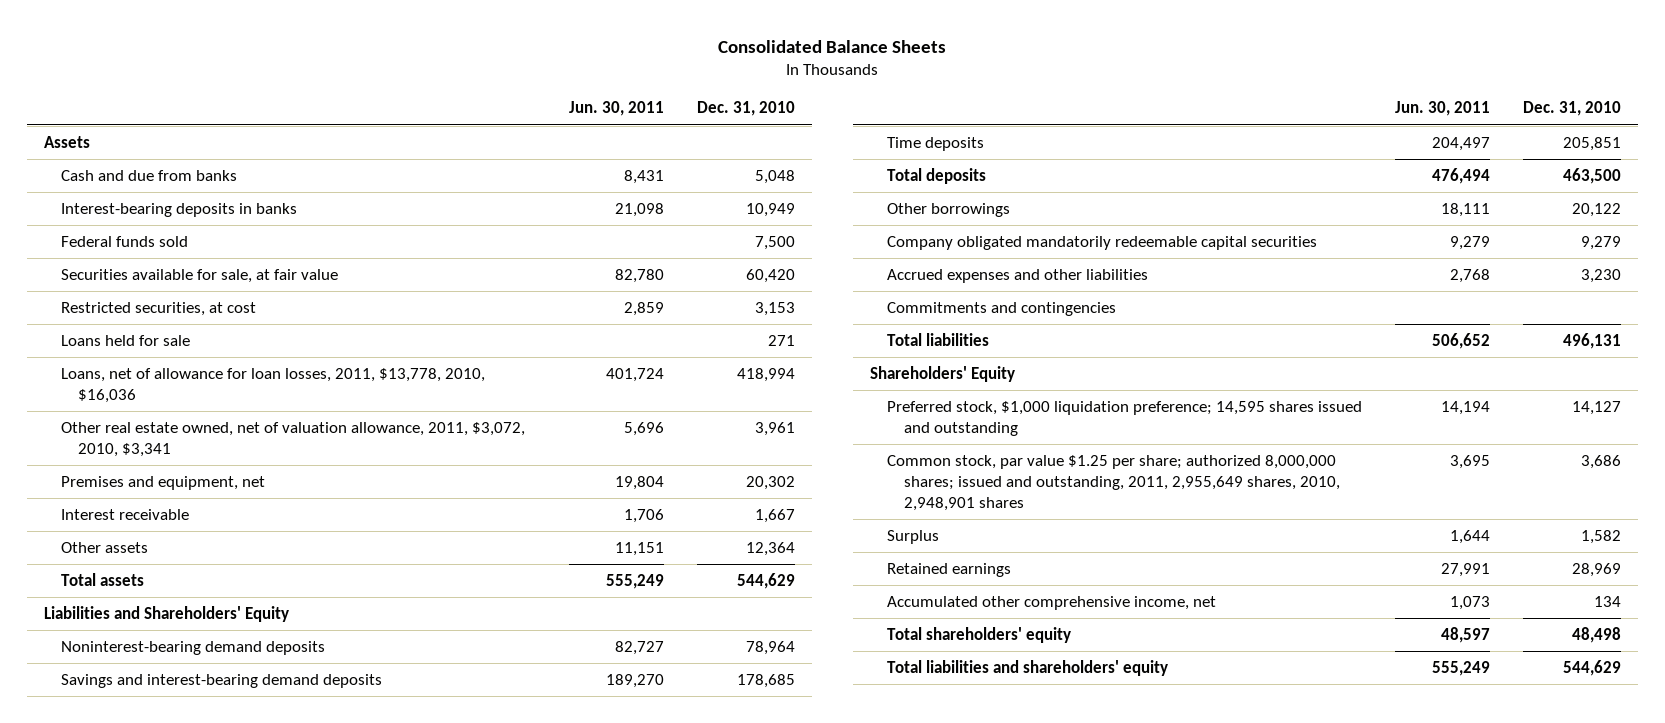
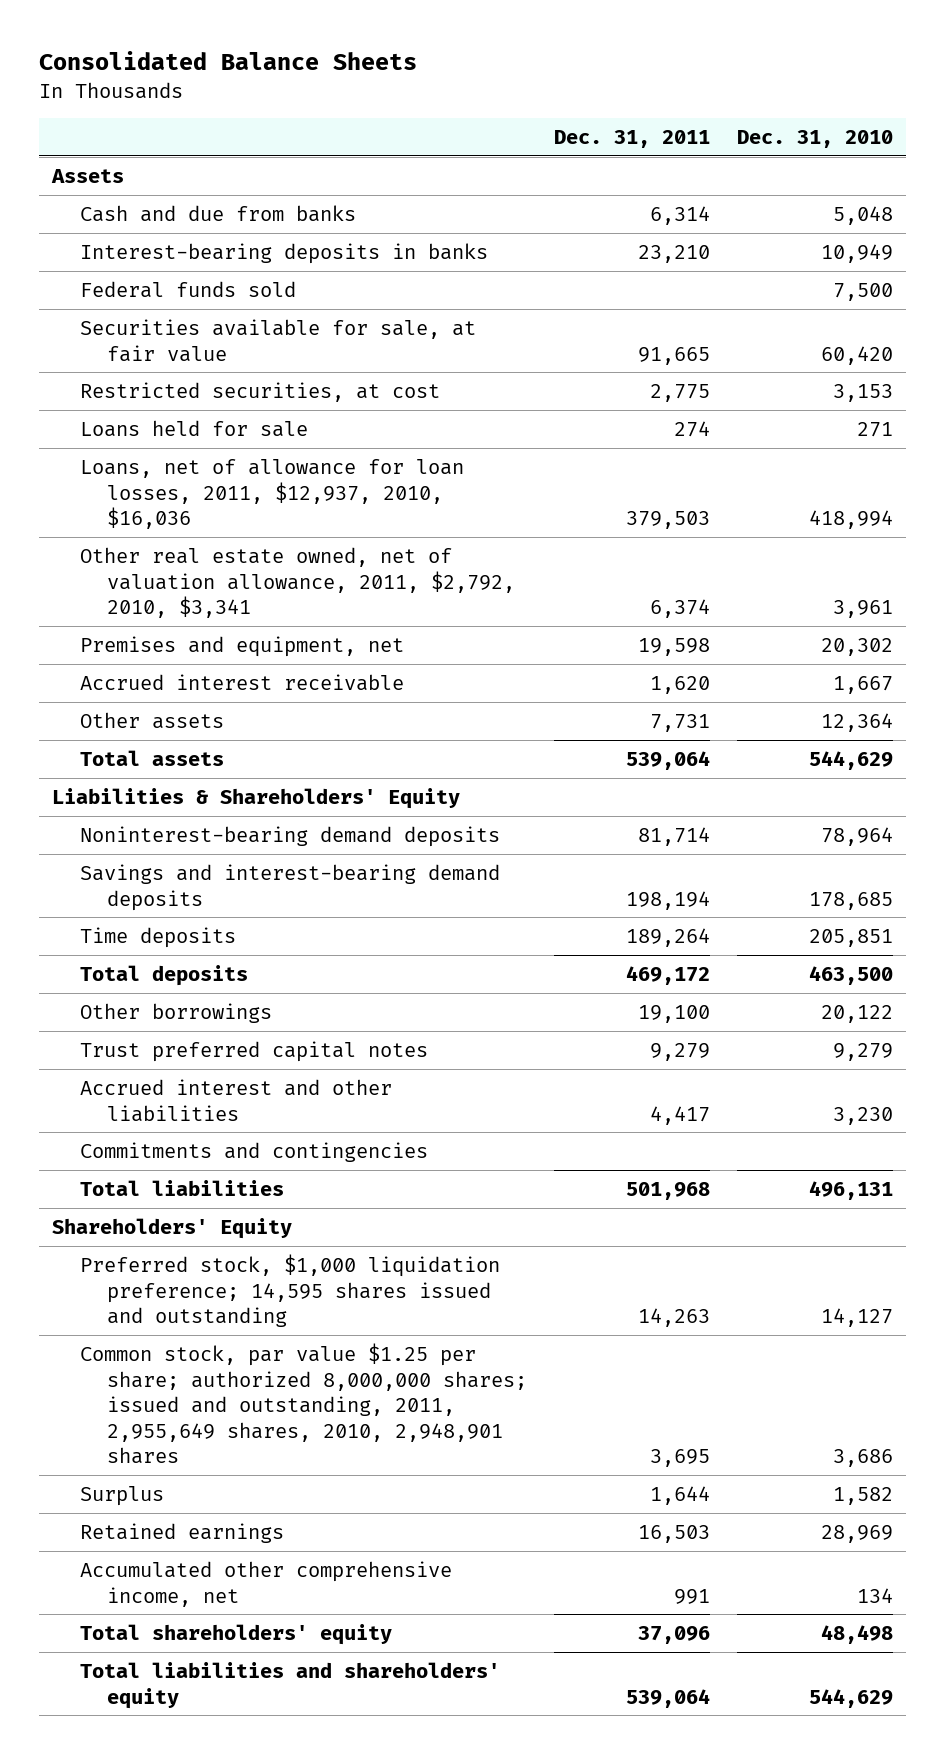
- | Jun. 30, 2011 | Dec. 31, 2010
+ | Dec. 31, 2011 | Dec. 31, 2010
- Loans, net of allowance for loan losses, 2011, $13,778, 2010, $16,036 | 401,724 | 418,994
- Other real estate owned, net of valuation allowance, 2011, $3,072, 2010, $3,341 | 5,696 | 3,961
+ Loans, net of allowance for loan losses, 2011, $12,937, 2010, $16,036 | 379,503 | 418,994
+ Other real estate owned, net of valuation allowance, 2011, $2,792, 2010, $3,341 | 6,374 | 3,961
- Interest receivable | 1,706 | 1,667
+ Accrued interest receivable | 1,620 | 1,667
- Liabilities and Shareholders' Equity
+ Liabilities & Shareholders' Equity
- Company obligated mandatorily redeemable capital securities | 9,279 | 9,279
- Accrued expenses and other liabilities | 2,768 | 3,230
+ Trust preferred capital notes | 9,279 | 9,279
+ Accrued interest and other liabilities | 4,417 | 3,230

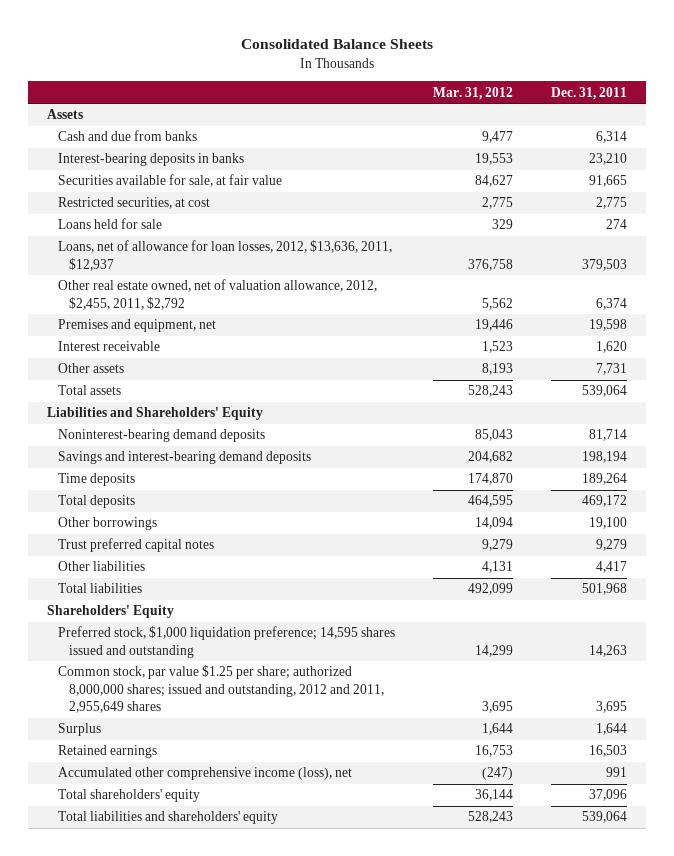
- | Dec. 31, 2011 | Dec. 31, 2010
+ | Mar. 31, 2012 | Dec. 31, 2011
- Federal funds sold | | 7,500
- Loans, net of allowance for loan losses, 2011, $12,937, 2010, $16,036 | 379,503 | 418,994
- Other real estate owned, net of valuation allowance, 2011, $2,792, 2010, $3,341 | 6,374 | 3,961
+ Loans, net of allowance for loan losses, 2012, $13,636, 2011, $12,937 | 376,758 | 379,503
+ Other real estate owned, net of valuation allowance, 2012, $2,455, 2011, $2,792 | 5,562 | 6,374
- Accrued interest receivable | 1,620 | 1,667
+ Interest receivable | 1,523 | 1,620
- Liabilities & Shareholders' Equity
+ Liabilities and Shareholders' Equity
- Accrued interest and other liabilities | 4,417 | 3,230
- Commitments and contingencies
+ Other liabilities | 4,131 | 4,417
- Common stock, par value $1.25 per share; authorized 8,000,000 shares; issued and outstanding, 2011, 2,955,649 shares, 2010, 2,948,901 shares | 3,695 | 3,686
+ Common stock, par value $1.25 per share; authorized 8,000,000 shares; issued and outstanding, 2012 and 2011, 2,955,649 shares | 3,695 | 3,695
- Accumulated other comprehensive income, net | 991 | 134
+ Accumulated other comprehensive income (loss), net | (247) | 991

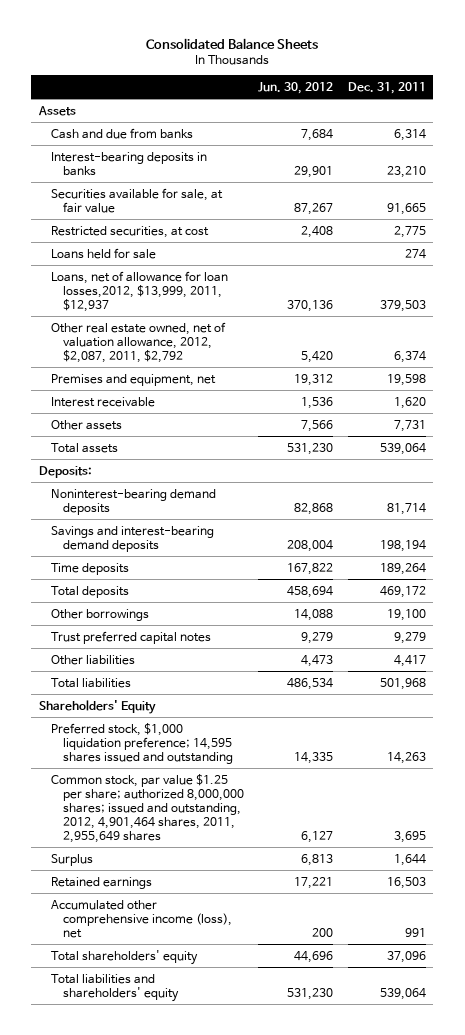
- | Mar. 31, 2012 | Dec. 31, 2011
+ | Jun. 30, 2012 | Dec. 31, 2011
- Loans, net of allowance for loan losses, 2012, $13,636, 2011, $12,937 | 376,758 | 379,503
- Other real estate owned, net of valuation allowance, 2012, $2,455, 2011, $2,792 | 5,562 | 6,374
+ Loans, net of allowance for loan losses,2012, $13,999, 2011, $12,937 | 370,136 | 379,503
+ Other real estate owned, net of valuation allowance, 2012, $2,087, 2011, $2,792 | 5,420 | 6,374
- Liabilities and Shareholders' Equity
+ Deposits:
- Common stock, par value $1.25 per share; authorized 8,000,000 shares; issued and outstanding, 2012 and 2011, 2,955,649 shares | 3,695 | 3,695
+ Common stock, par value $1.25 per share; authorized 8,000,000 shares; issued and outstanding, 2012, 4,901,464 shares, 2011, 2,955,649 shares | 6,127 | 3,695

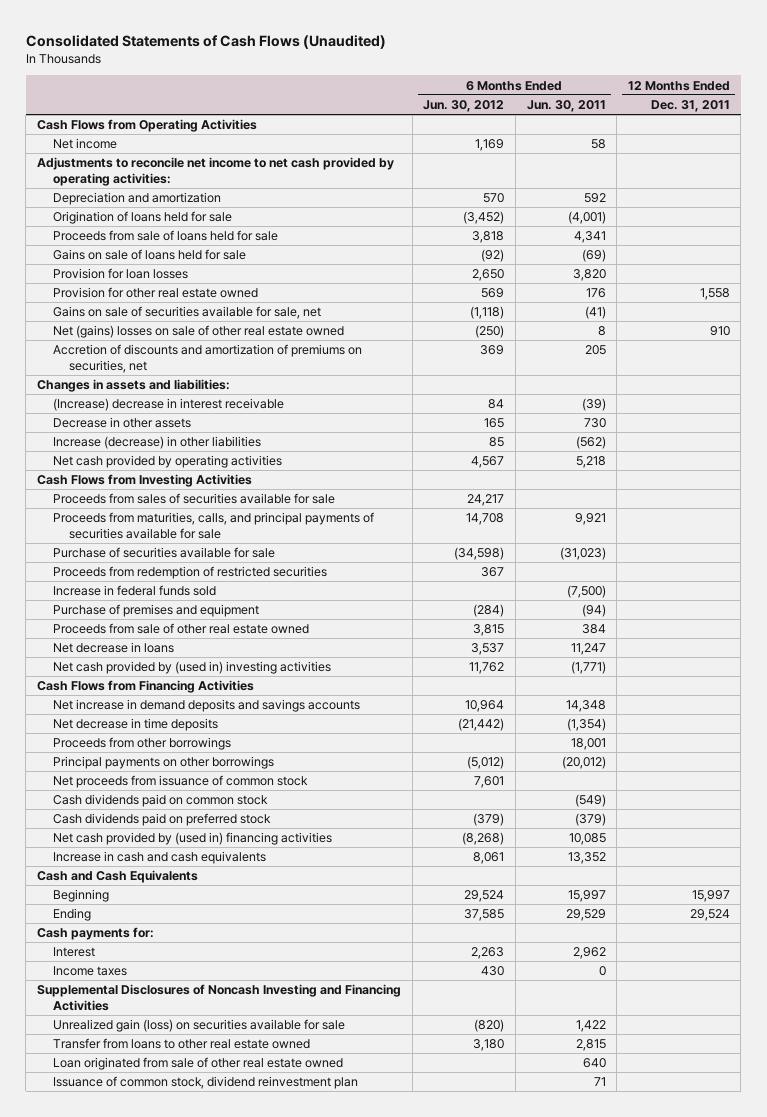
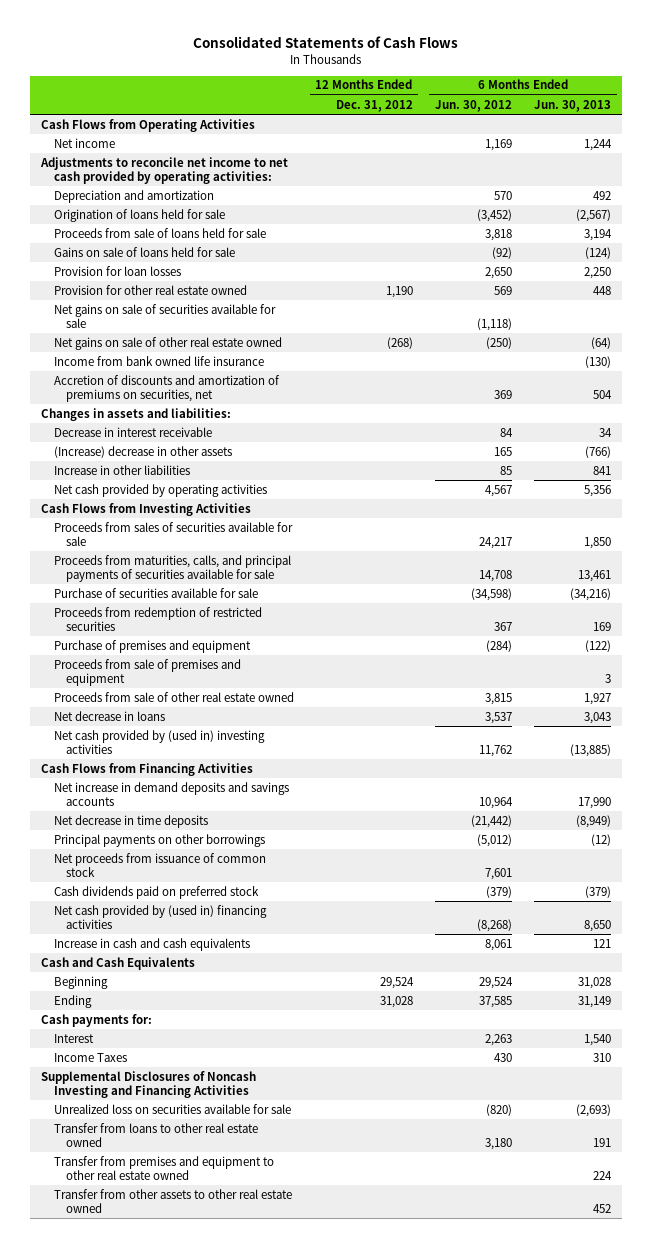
- Consolidated Statements of Cash Flows (Unaudited)
+ Consolidated Statements of Cash Flows
- | 6 Months Ended Jun. 30, 2012 | 6 Months Ended Jun. 30, 2011 | 12 Months Ended Dec. 31, 2011
+ | 12 Months Ended Dec. 31, 2012 | 6 Months Ended Jun. 30, 2012 | 6 Months Ended Jun. 30, 2013
- Gains on sale of securities available for sale, net | (1,118) | (41) |
- Net (gains) losses on sale of other real estate owned | (250) | 8 | 910
+ Net gains on sale of securities available for sale | | (1,118) |
+ Net gains on sale of other real estate owned | (268) | (250) | (64)
+ Income from bank owned life insurance | | | (130)
- (Increase) decrease in interest receivable | 84 | (39) |
- Decrease in other assets | 165 | 730 |
- Increase (decrease) in other liabilities | 85 | (562) |
+ Decrease in interest receivable | | 84 | 34
+ (Increase) decrease in other assets | | 165 | (766)
+ Increase in other liabilities | | 85 | 841
- Increase in federal funds sold | | (7,500) |
+ Proceeds from sale of premises and equipment | | | 3
- Proceeds from other borrowings | | 18,001 |
- Cash dividends paid on common stock | | (549) |
- Income taxes | 430 | 0 |
+ Income Taxes | | 430 | 310
- Unrealized gain (loss) on securities available for sale | (820) | 1,422 |
+ Unrealized loss on securities available for sale | | (820) | (2,693)
- Loan originated from sale of other real estate owned | | 640 |
- Issuance of common stock, dividend reinvestment plan | | 71 |
+ Transfer from premises and equipment to other real estate owned | | | 224
+ Transfer from other assets to other real estate owned | | | 452

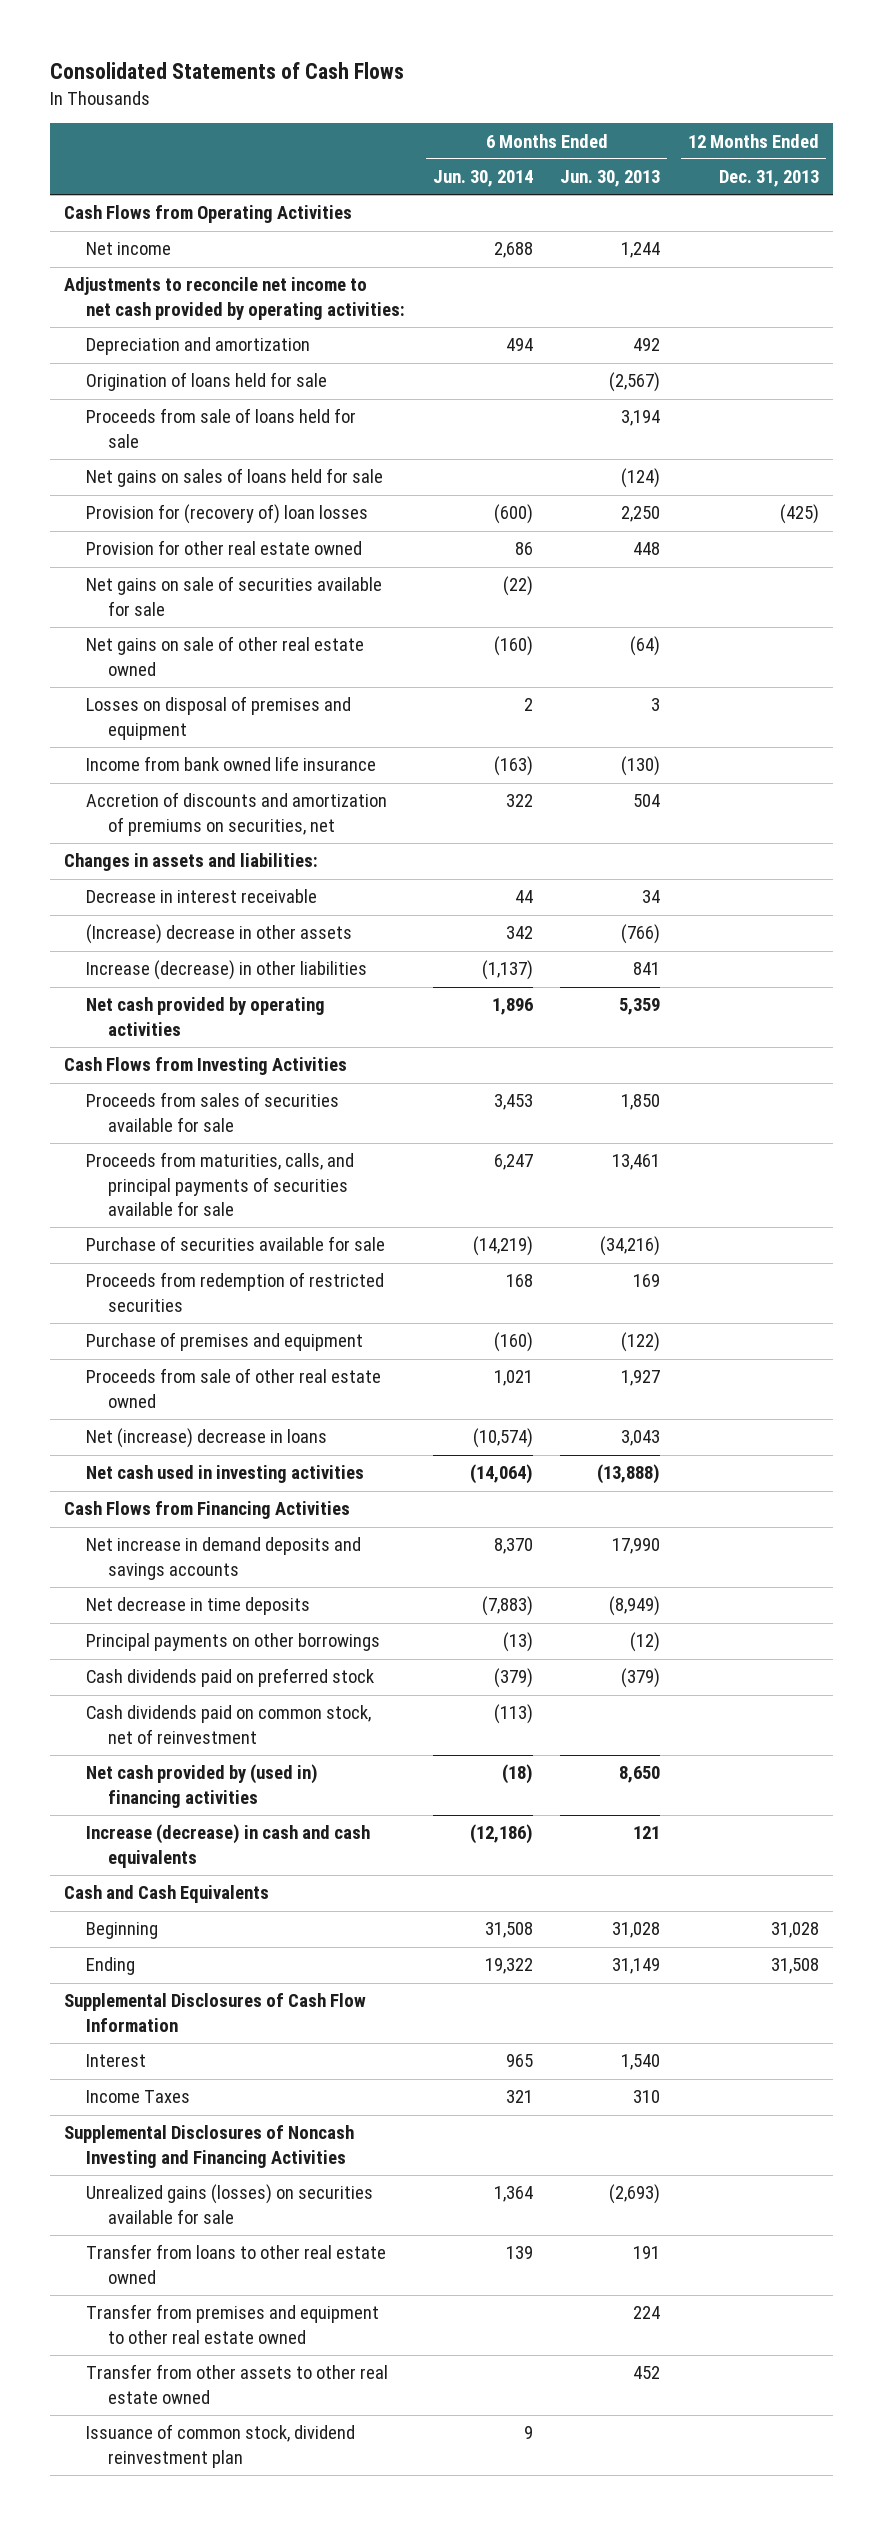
- | 12 Months Ended Dec. 31, 2012 | 6 Months Ended Jun. 30, 2012 | 6 Months Ended Jun. 30, 2013
+ | 6 Months Ended Jun. 30, 2014 | 6 Months Ended Jun. 30, 2013 | 12 Months Ended Dec. 31, 2013
- Gains on sale of loans held for sale | | (92) | (124)
- Provision for loan losses | | 2,650 | 2,250
+ Net gains on sales of loans held for sale | | (124) |
+ Provision for (recovery of) loan losses | (600) | 2,250 | (425)
+ Losses on disposal of premises and equipment | 2 | 3 |
- Increase in other liabilities | | 85 | 841
- Net cash provided by operating activities | | 4,567 | 5,356
+ Increase (decrease) in other liabilities | (1,137) | 841 |
+ Net cash provided by operating activities | 1,896 | 5,359 |
- Proceeds from sale of premises and equipment | | | 3
- Net decrease in loans | | 3,537 | 3,043
- Net cash provided by (used in) investing activities | | 11,762 | (13,885)
+ Net (increase) decrease in loans | (10,574) | 3,043 |
+ Net cash used in investing activities | (14,064) | (13,888) |
- Net proceeds from issuance of common stock | | 7,601 |
+ Cash dividends paid on common stock, net of reinvestment | (113) | |
- Increase in cash and cash equivalents | | 8,061 | 121
+ Increase (decrease) in cash and cash equivalents | (12,186) | 121 |
- Cash payments for:
+ Supplemental Disclosures of Cash Flow Information
- Unrealized loss on securities available for sale | | (820) | (2,693)
+ Unrealized gains (losses) on securities available for sale | 1,364 | (2,693) |
+ Issuance of common stock, dividend reinvestment plan | 9 | |

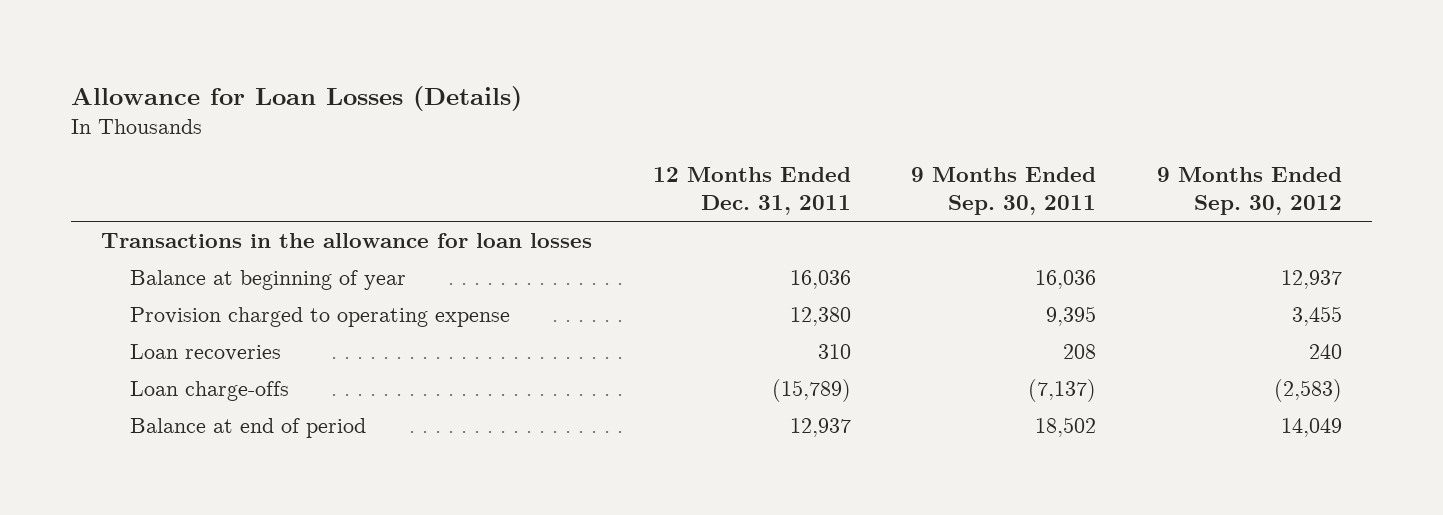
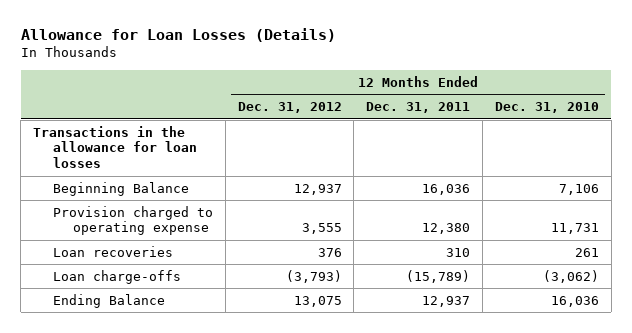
- | 12 Months Ended Dec. 31, 2011 | 9 Months Ended Sep. 30, 2011 | 9 Months Ended Sep. 30, 2012
+ | 12 Months Ended Dec. 31, 2012 | 12 Months Ended Dec. 31, 2011 | 12 Months Ended Dec. 31, 2010
- Balance at beginning of year | 16,036 | 16,036 | 12,937
+ Beginning Balance | 12,937 | 16,036 | 7,106
- Balance at end of period | 12,937 | 18,502 | 14,049
+ Ending Balance | 13,075 | 12,937 | 16,036

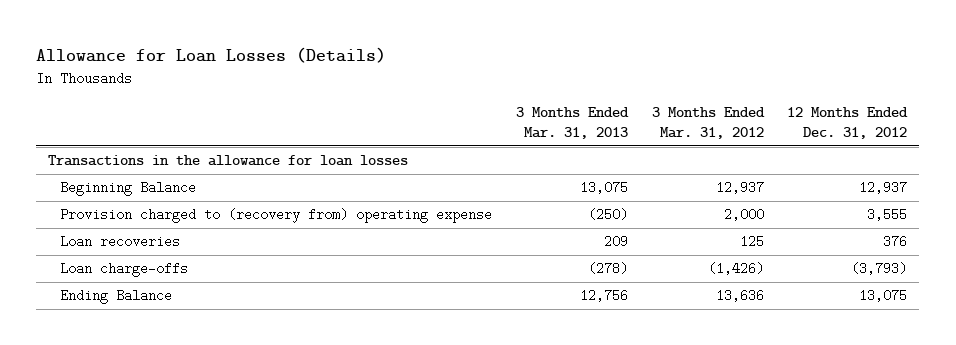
- | 12 Months Ended Dec. 31, 2012 | 12 Months Ended Dec. 31, 2011 | 12 Months Ended Dec. 31, 2010
+ | 3 Months Ended Mar. 31, 2013 | 3 Months Ended Mar. 31, 2012 | 12 Months Ended Dec. 31, 2012
- Provision charged to operating expense | 3,555 | 12,380 | 11,731
+ Provision charged to (recovery from) operating expense | (250) | 2,000 | 3,555

